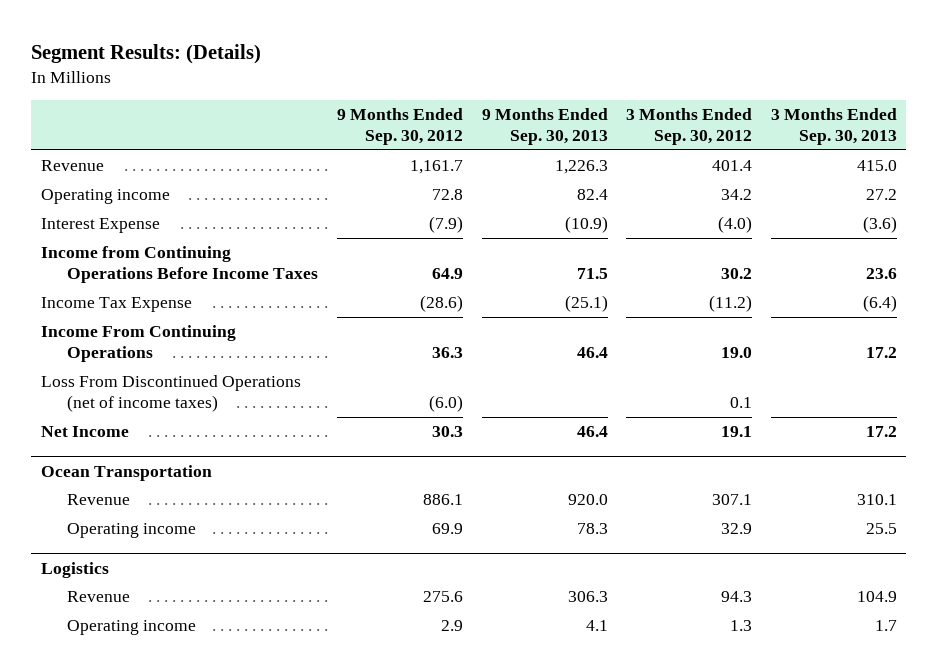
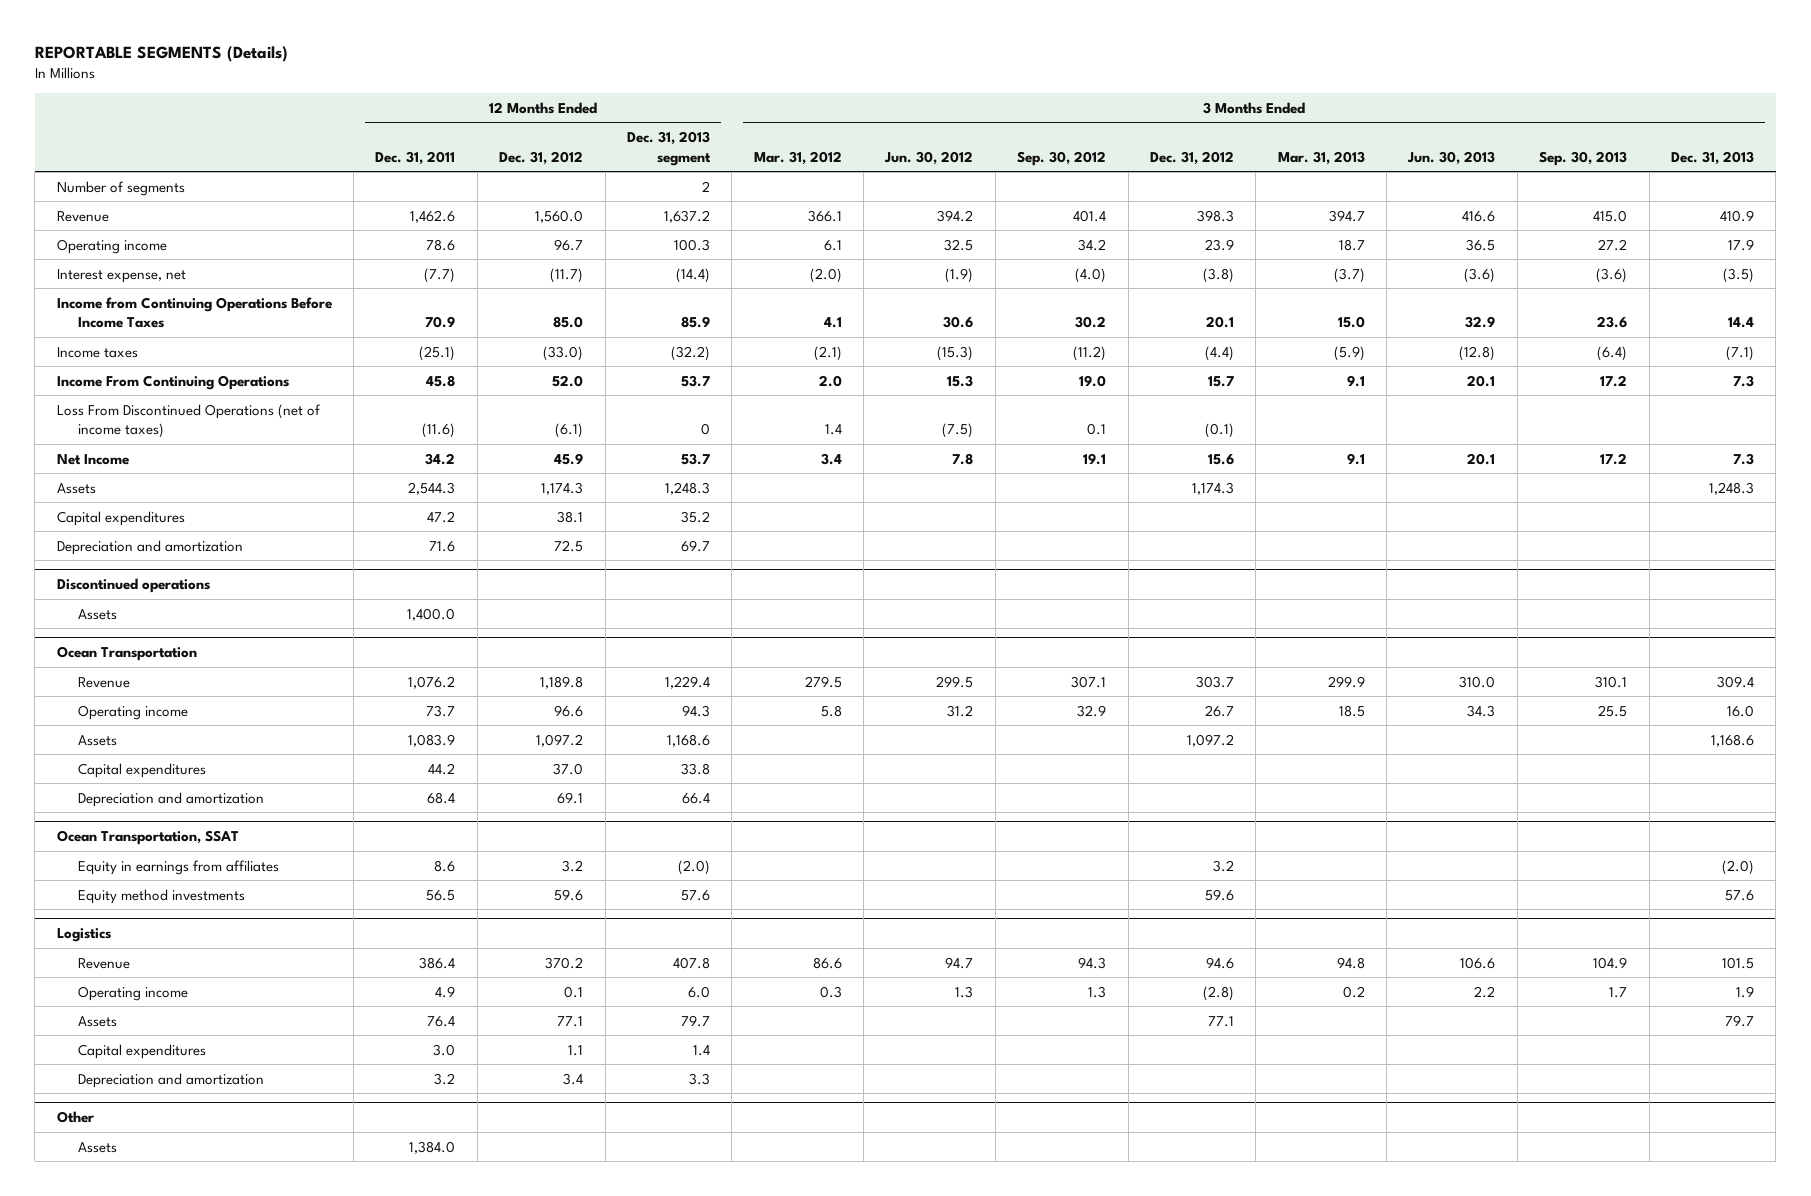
- Segment Results: (Details)
+ REPORTABLE SEGMENTS (Details)
- | 9 Months Ended Sep. 30, 2012 | 9 Months Ended Sep. 30, 2013 | 3 Months Ended Sep. 30, 2012 | 3 Months Ended Sep. 30, 2013
+ | 12 Months Ended Dec. 31, 2011 | 12 Months Ended Dec. 31, 2012 | 12 Months Ended Dec. 31, 2013 segment | 3 Months Ended Mar. 31, 2012 | 3 Months Ended Jun. 30, 2012 | 3 Months Ended Sep. 30, 2012 | 3 Months Ended Dec. 31, 2012 | 3 Months Ended Mar. 31, 2013 | 3 Months Ended Jun. 30, 2013 | 3 Months Ended Sep. 30, 2013 | 3 Months Ended Dec. 31, 2013
+ Number of segments | | | 2 | | | | | | | |
- Interest Expense | (7.9) | (10.9) | (4.0) | (3.6)
+ Interest expense, net | (7.7) | (11.7) | (14.4) | (2.0) | (1.9) | (4.0) | (3.8) | (3.7) | (3.6) | (3.6) | (3.5)
- Income Tax Expense | (28.6) | (25.1) | (11.2) | (6.4)
+ Income taxes | (25.1) | (33.0) | (32.2) | (2.1) | (15.3) | (11.2) | (4.4) | (5.9) | (12.8) | (6.4) | (7.1)
+ Assets | 2,544.3 | 1,174.3 | 1,248.3 | | | | 1,174.3 | | | | 1,248.3
+ Capital expenditures | 47.2 | 38.1 | 35.2 | | | | | | | |
+ Depreciation and amortization | 71.6 | 72.5 | 69.7 | | | | | | | |
+ Discontinued operations
+ Assets | 1,400.0 | | | | | | | | | |
@ Ocean Transportation
+ Assets | 1,083.9 | 1,097.2 | 1,168.6 | | | | 1,097.2 | | | | 1,168.6
+ Capital expenditures | 44.2 | 37.0 | 33.8 | | | | | | | |
+ Depreciation and amortization | 68.4 | 69.1 | 66.4 | | | | | | | |
+ Ocean Transportation, SSAT
+ Equity in earnings from affiliates | 8.6 | 3.2 | (2.0) | | | | 3.2 | | | | (2.0)
+ Equity method investments | 56.5 | 59.6 | 57.6 | | | | 59.6 | | | | 57.6
@ Logistics
+ Assets | 76.4 | 77.1 | 79.7 | | | | 77.1 | | | | 79.7
+ Capital expenditures | 3.0 | 1.1 | 1.4 | | | | | | | |
+ Depreciation and amortization | 3.2 | 3.4 | 3.3 | | | | | | | |
+ Other
+ Assets | 1,384.0 | | | | | | | | | |

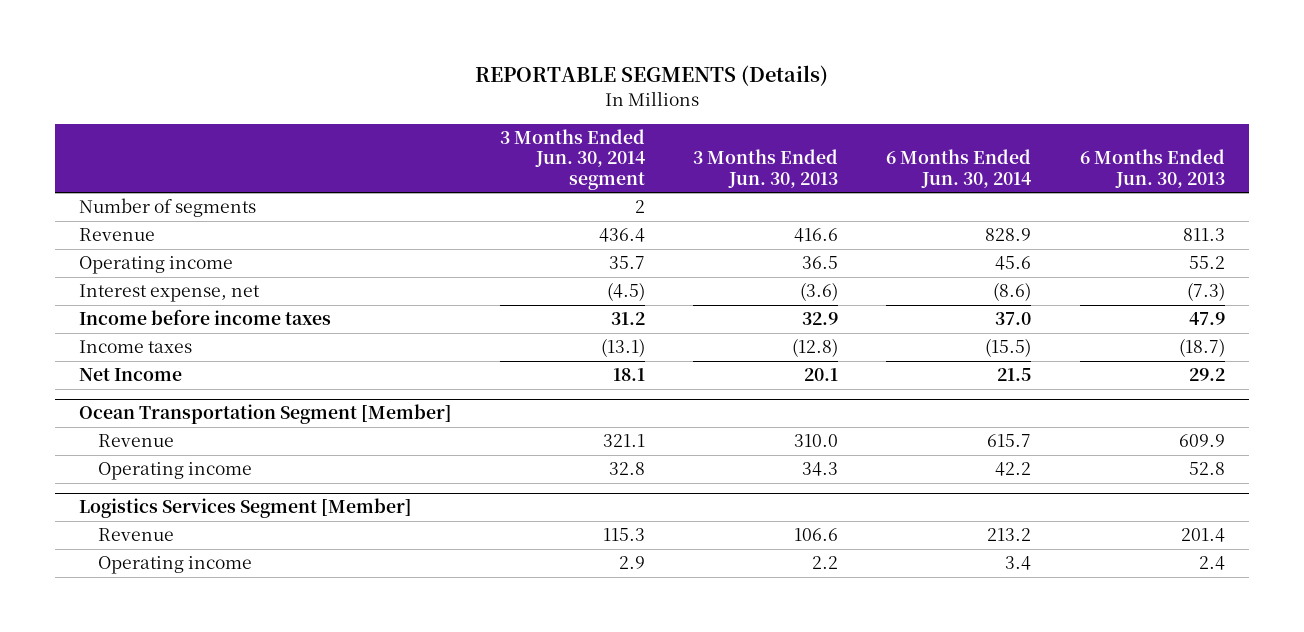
- | 12 Months Ended Dec. 31, 2011 | 12 Months Ended Dec. 31, 2012 | 12 Months Ended Dec. 31, 2013 segment | 3 Months Ended Mar. 31, 2012 | 3 Months Ended Jun. 30, 2012 | 3 Months Ended Sep. 30, 2012 | 3 Months Ended Dec. 31, 2012 | 3 Months Ended Mar. 31, 2013 | 3 Months Ended Jun. 30, 2013 | 3 Months Ended Sep. 30, 2013 | 3 Months Ended Dec. 31, 2013
+ | 3 Months Ended Jun. 30, 2014 segment | 3 Months Ended Jun. 30, 2013 | 6 Months Ended Jun. 30, 2014 | 6 Months Ended Jun. 30, 2013
- Income from Continuing Operations Before Income Taxes | 70.9 | 85.0 | 85.9 | 4.1 | 30.6 | 30.2 | 20.1 | 15.0 | 32.9 | 23.6 | 14.4
+ Income before income taxes | 31.2 | 32.9 | 37.0 | 47.9
- Income From Continuing Operations | 45.8 | 52.0 | 53.7 | 2.0 | 15.3 | 19.0 | 15.7 | 9.1 | 20.1 | 17.2 | 7.3
- Loss From Discontinued Operations (net of income taxes) | (11.6) | (6.1) | 0 | 1.4 | (7.5) | 0.1 | (0.1) | | | |
- Assets | 2,544.3 | 1,174.3 | 1,248.3 | | | | 1,174.3 | | | | 1,248.3
- Capital expenditures | 47.2 | 38.1 | 35.2 | | | | | | | |
- Depreciation and amortization | 71.6 | 72.5 | 69.7 | | | | | | | |
- Discontinued operations
- Assets | 1,400.0 | | | | | | | | | |
- Ocean Transportation
+ Ocean Transportation Segment [Member]
- Assets | 1,083.9 | 1,097.2 | 1,168.6 | | | | 1,097.2 | | | | 1,168.6
- Capital expenditures | 44.2 | 37.0 | 33.8 | | | | | | | |
- Depreciation and amortization | 68.4 | 69.1 | 66.4 | | | | | | | |
- Ocean Transportation, SSAT
- Equity in earnings from affiliates | 8.6 | 3.2 | (2.0) | | | | 3.2 | | | | (2.0)
- Equity method investments | 56.5 | 59.6 | 57.6 | | | | 59.6 | | | | 57.6
- Logistics
+ Logistics Services Segment [Member]
- Assets | 76.4 | 77.1 | 79.7 | | | | 77.1 | | | | 79.7
- Capital expenditures | 3.0 | 1.1 | 1.4 | | | | | | | |
- Depreciation and amortization | 3.2 | 3.4 | 3.3 | | | | | | | |
- Other
- Assets | 1,384.0 | | | | | | | | | |

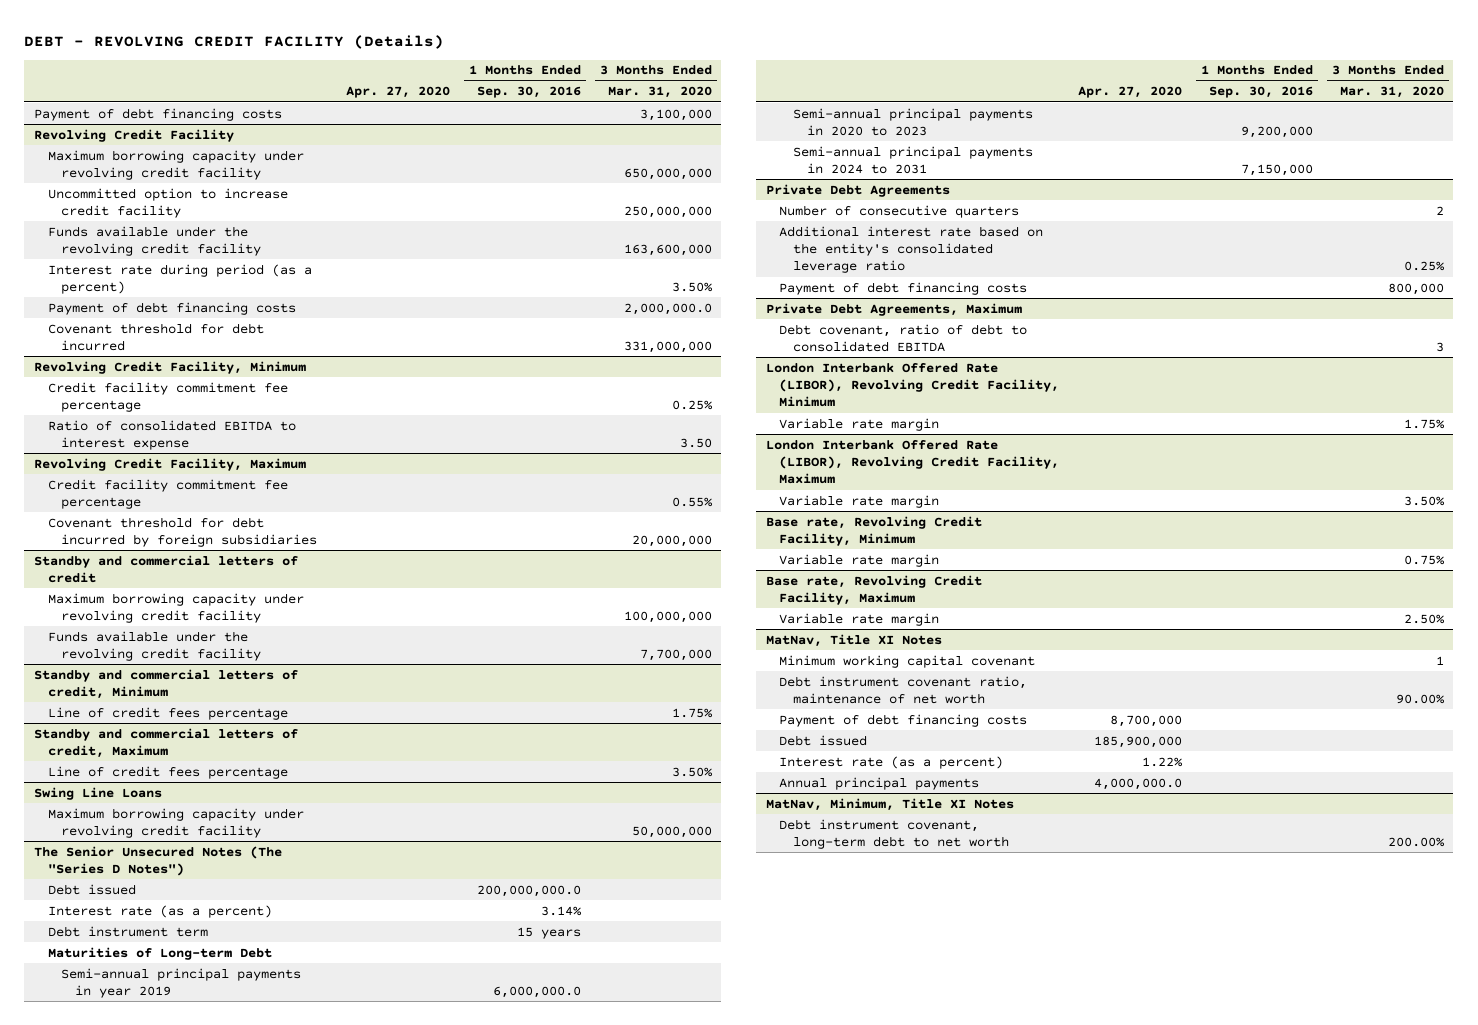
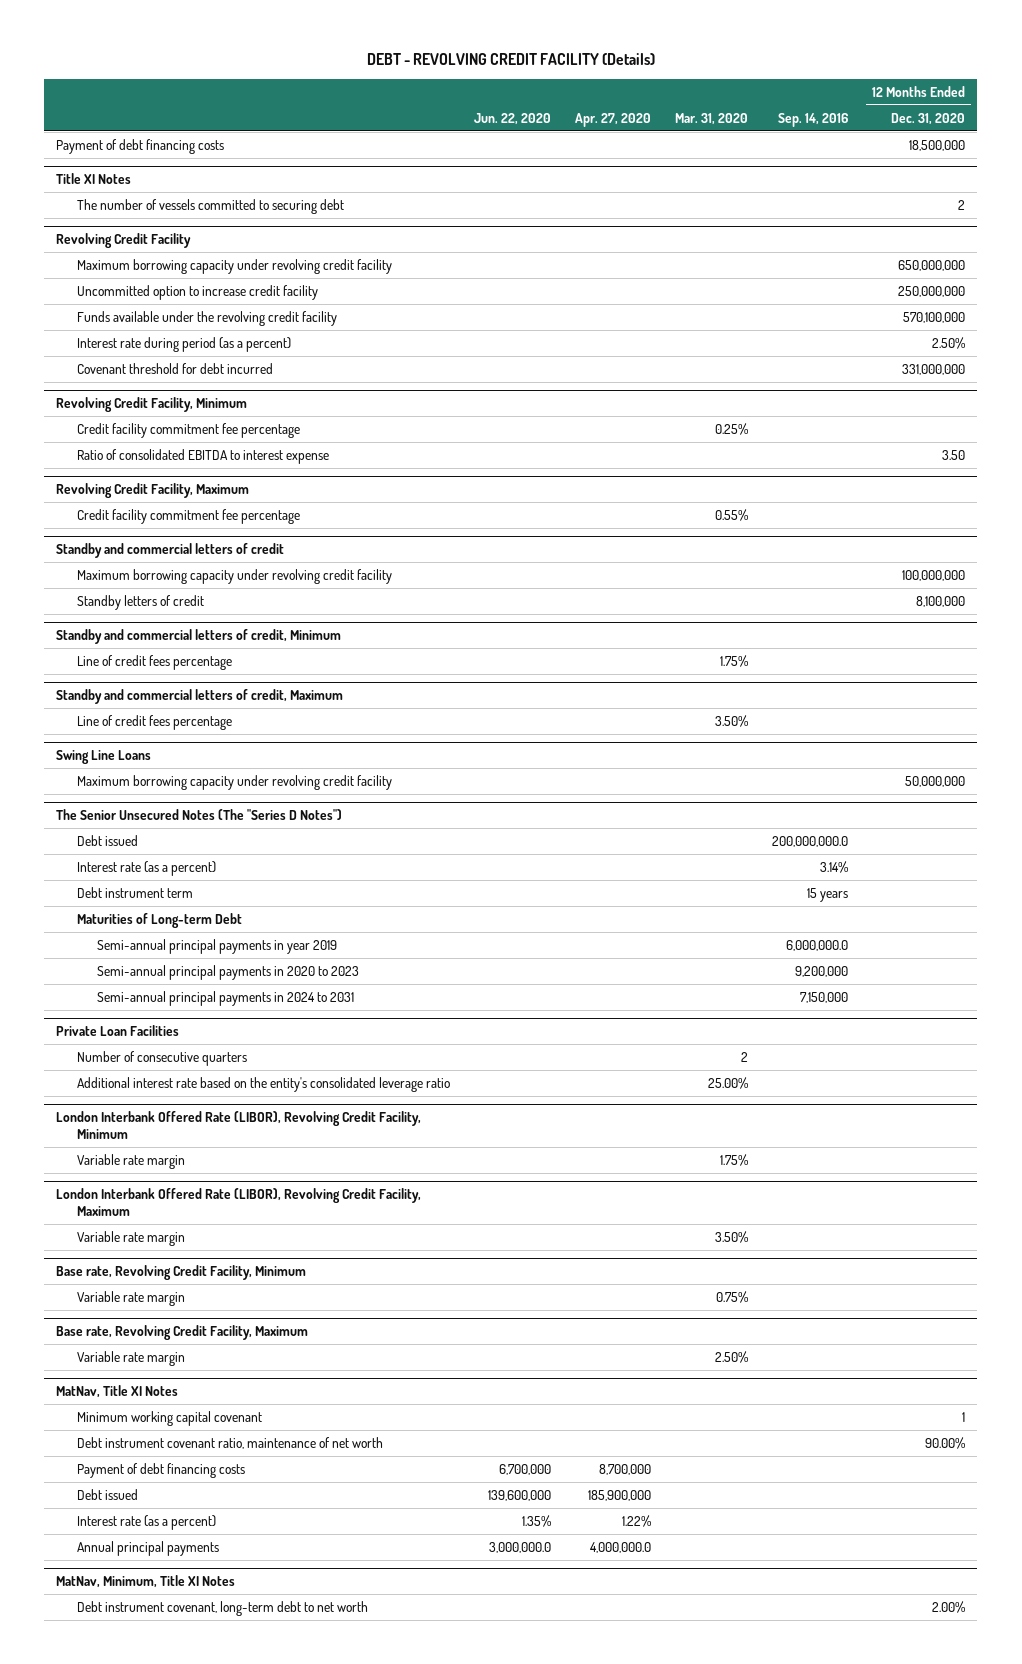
- | Apr. 27, 2020 | 1 Months Ended Sep. 30, 2016 | 3 Months Ended Mar. 31, 2020
+ | Jun. 22, 2020 | Apr. 27, 2020 | Mar. 31, 2020 | Sep. 14, 2016 | 12 Months Ended Dec. 31, 2020
+ Title XI Notes
+ The number of vessels committed to securing debt | | | | | 2
@ Revolving Credit Facility
- Payment of debt financing costs | | | 2,000,000.0
@ Revolving Credit Facility, Maximum
- Covenant threshold for debt incurred by foreign subsidiaries | | | 20,000,000
@ Standby and commercial letters of credit
- Funds available under the revolving credit facility | | | 7,700,000
+ Standby letters of credit | | | | | 8,100,000
- Private Debt Agreements
+ Private Loan Facilities
- Payment of debt financing costs | | | 800,000
- Private Debt Agreements, Maximum
- Debt covenant, ratio of debt to consolidated EBITDA | | | 3

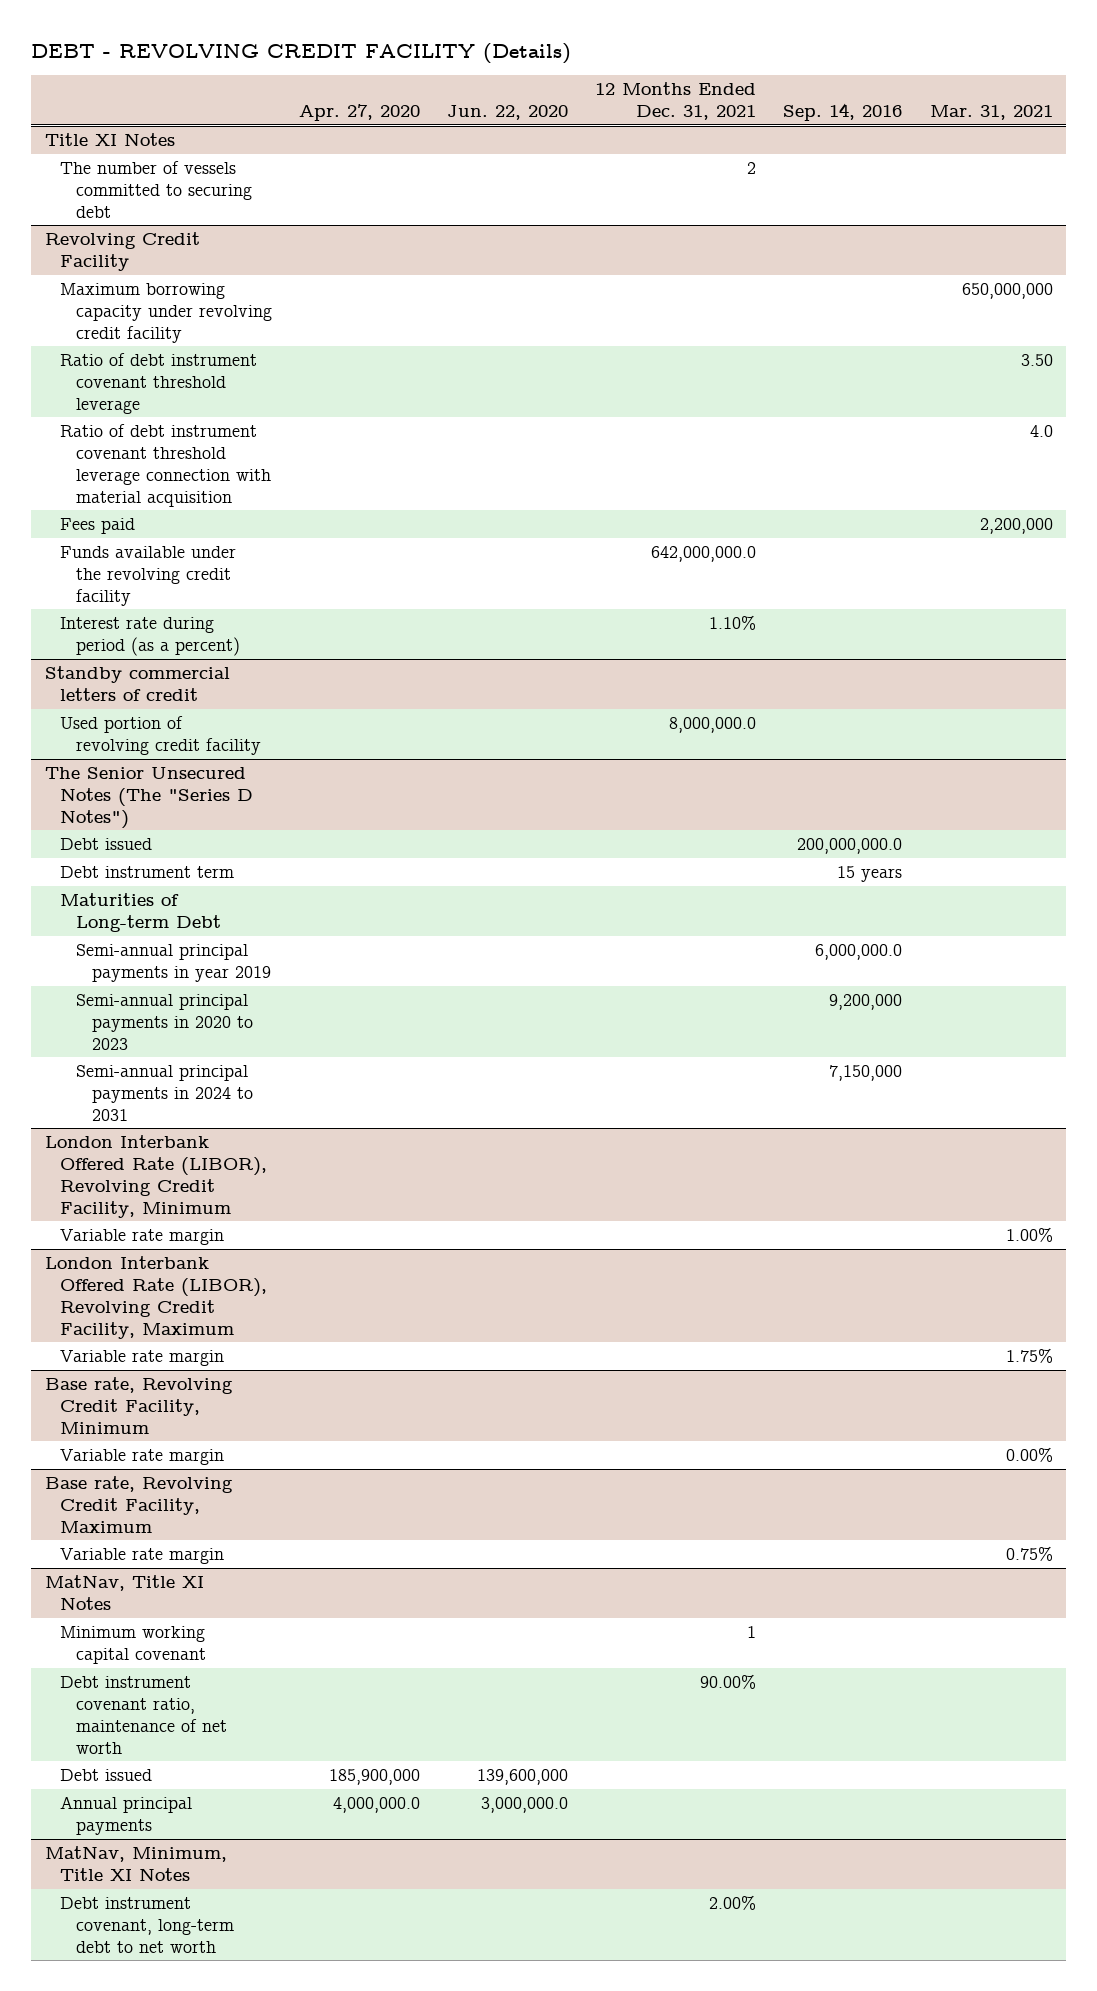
- | Jun. 22, 2020 | Apr. 27, 2020 | Mar. 31, 2020 | Sep. 14, 2016 | 12 Months Ended Dec. 31, 2020
+ | Apr. 27, 2020 | Jun. 22, 2020 | 12 Months Ended Dec. 31, 2021 | Sep. 14, 2016 | Mar. 31, 2021
- Payment of debt financing costs | | | | | 18,500,000
@ Revolving Credit Facility
- Uncommitted option to increase credit facility | | | | | 250,000,000
+ Ratio of debt instrument covenant threshold leverage | | | | | 3.50
+ Ratio of debt instrument covenant threshold leverage connection with material acquisition | | | | | 4.0
+ Fees paid | | | | | 2,200,000
- Covenant threshold for debt incurred | | | | | 331,000,000
- Revolving Credit Facility, Minimum
- Credit facility commitment fee percentage | | | 0.25% | |
- Ratio of consolidated EBITDA to interest expense | | | | | 3.50
- Revolving Credit Facility, Maximum
- Credit facility commitment fee percentage | | | 0.55% | |
- Standby and commercial letters of credit
- Maximum borrowing capacity under revolving credit facility | | | | | 100,000,000
- Standby letters of credit | | | | | 8,100,000
- Standby and commercial letters of credit, Minimum
- Line of credit fees percentage | | | 1.75% | |
- Standby and commercial letters of credit, Maximum
- Line of credit fees percentage | | | 3.50% | |
- Swing Line Loans
- Maximum borrowing capacity under revolving credit facility | | | | | 50,000,000
+ Standby commercial letters of credit
+ Used portion of revolving credit facility | | | 8,000,000.0 | |
@ The Senior Unsecured Notes (The "Series D Notes")
- Interest rate (as a percent) | | | | 3.14% |
- Private Loan Facilities
- Number of consecutive quarters | | | 2 | |
- Additional interest rate based on the entity's consolidated leverage ratio | | | 25.00% | |
@ MatNav, Title XI Notes
- Payment of debt financing costs | 6,700,000 | 8,700,000 | | |
- Interest rate (as a percent) | 1.35% | 1.22% | | |

